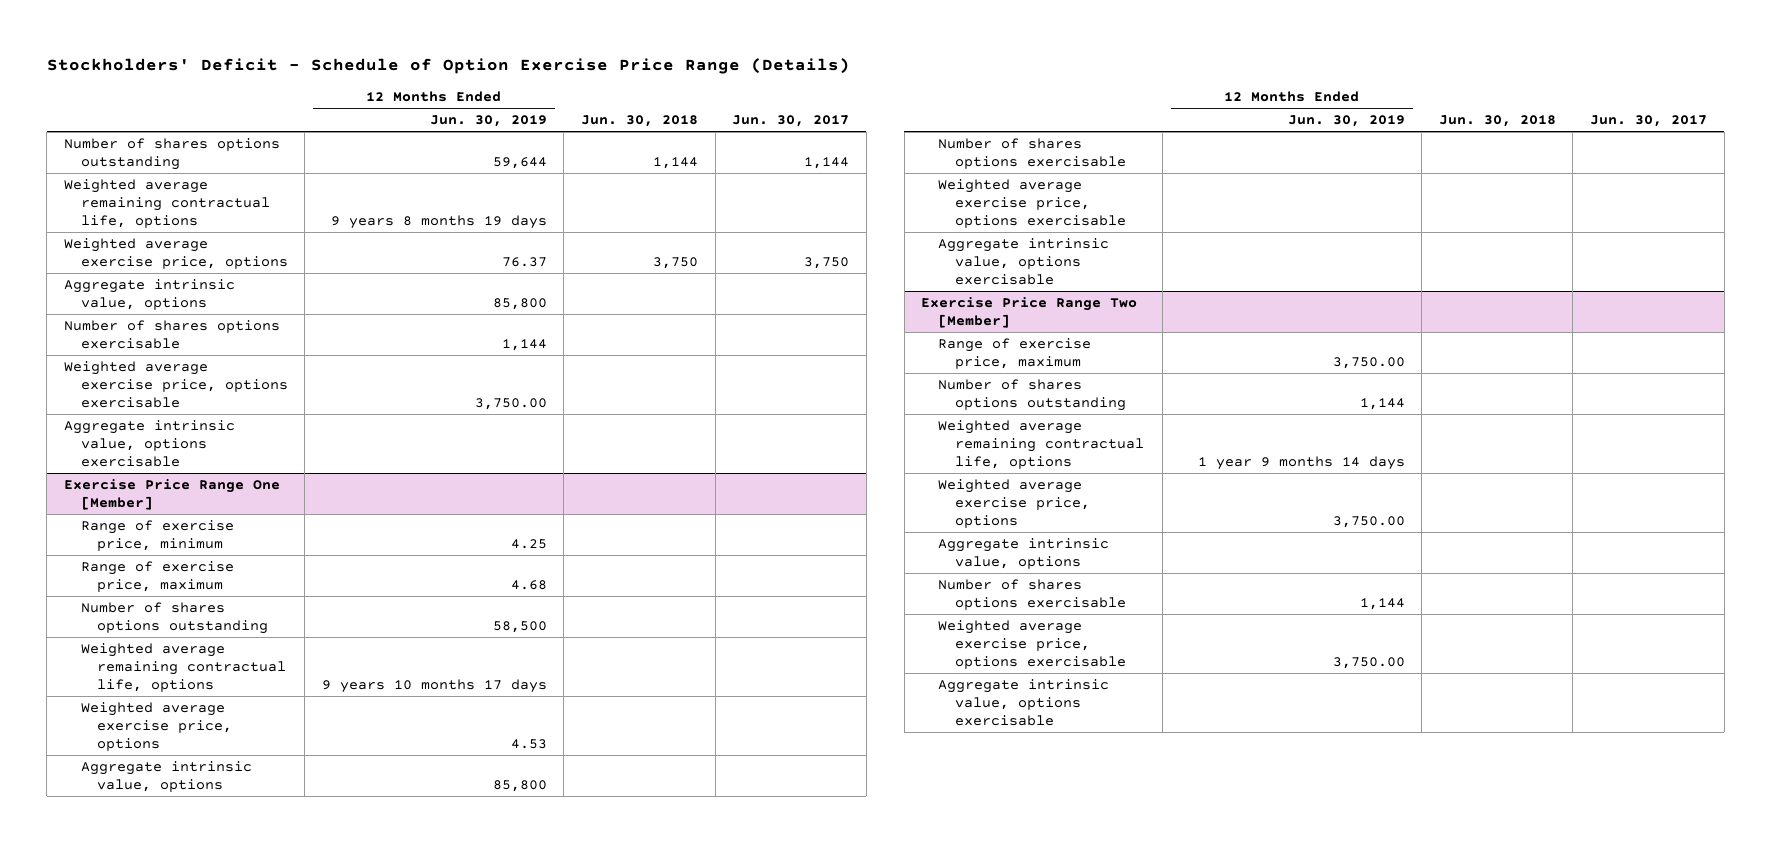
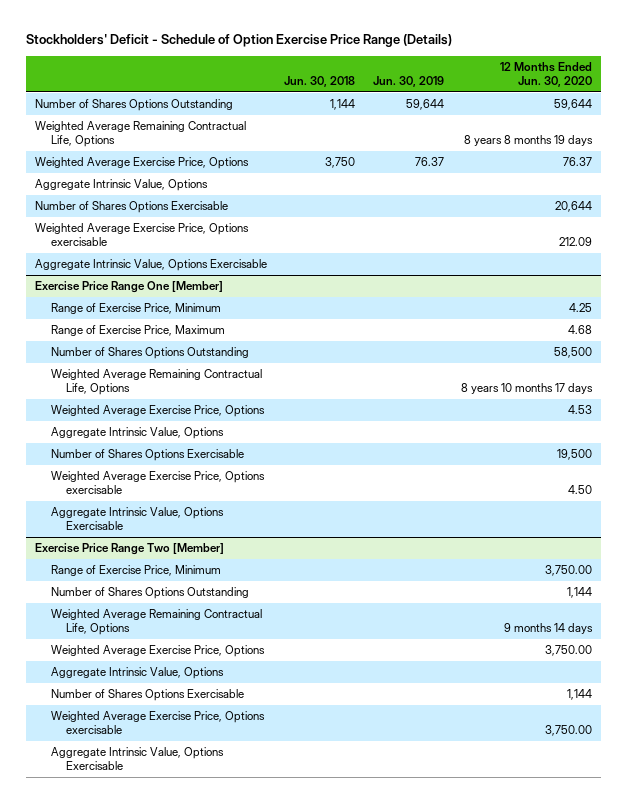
- | 12 Months Ended Jun. 30, 2019 | Jun. 30, 2018 | Jun. 30, 2017
+ | Jun. 30, 2018 | Jun. 30, 2019 | 12 Months Ended Jun. 30, 2020
- Number of shares options outstanding | 59,644 | 1,144 | 1,144
- Weighted average remaining contractual life, options | 9 years 8 months 19 days | |
- Weighted average exercise price, options | 76.37 | 3,750 | 3,750
- Aggregate intrinsic value, options | 85,800 | |
- Number of shares options exercisable | 1,144 | |
- Weighted average exercise price, options exercisable | 3,750.00 | |
- Aggregate intrinsic value, options exercisable
+ Number of Shares Options Outstanding | 1,144 | 59,644 | 59,644
+ Weighted Average Remaining Contractual Life, Options | | | 8 years 8 months 19 days
+ Weighted Average Exercise Price, Options | 3,750 | 76.37 | 76.37
+ Aggregate Intrinsic Value, Options
+ Number of Shares Options Exercisable | | | 20,644
+ Weighted Average Exercise Price, Options exercisable | | | 212.09
+ Aggregate Intrinsic Value, Options Exercisable
@ Exercise Price Range One [Member]
- Range of exercise price, minimum | 4.25 | |
- Range of exercise price, maximum | 4.68 | |
- Number of shares options outstanding | 58,500 | |
- Weighted average remaining contractual life, options | 9 years 10 months 17 days | |
- Weighted average exercise price, options | 4.53 | |
- Aggregate intrinsic value, options | 85,800 | |
- Number of shares options exercisable
- Weighted average exercise price, options exercisable
- Aggregate intrinsic value, options exercisable
+ Range of Exercise Price, Minimum | | | 4.25
+ Range of Exercise Price, Maximum | | | 4.68
+ Number of Shares Options Outstanding | | | 58,500
+ Weighted Average Remaining Contractual Life, Options | | | 8 years 10 months 17 days
+ Weighted Average Exercise Price, Options | | | 4.53
+ Aggregate Intrinsic Value, Options
+ Number of Shares Options Exercisable | | | 19,500
+ Weighted Average Exercise Price, Options exercisable | | | 4.50
+ Aggregate Intrinsic Value, Options Exercisable
@ Exercise Price Range Two [Member]
- Range of exercise price, maximum | 3,750.00 | |
- Number of shares options outstanding | 1,144 | |
- Weighted average remaining contractual life, options | 1 year 9 months 14 days | |
- Weighted average exercise price, options | 3,750.00 | |
- Aggregate intrinsic value, options
- Number of shares options exercisable | 1,144 | |
- Weighted average exercise price, options exercisable | 3,750.00 | |
- Aggregate intrinsic value, options exercisable
+ Range of Exercise Price, Minimum | | | 3,750.00
+ Number of Shares Options Outstanding | | | 1,144
+ Weighted Average Remaining Contractual Life, Options | | | 9 months 14 days
+ Weighted Average Exercise Price, Options | | | 3,750.00
+ Aggregate Intrinsic Value, Options
+ Number of Shares Options Exercisable | | | 1,144
+ Weighted Average Exercise Price, Options exercisable | | | 3,750.00
+ Aggregate Intrinsic Value, Options Exercisable

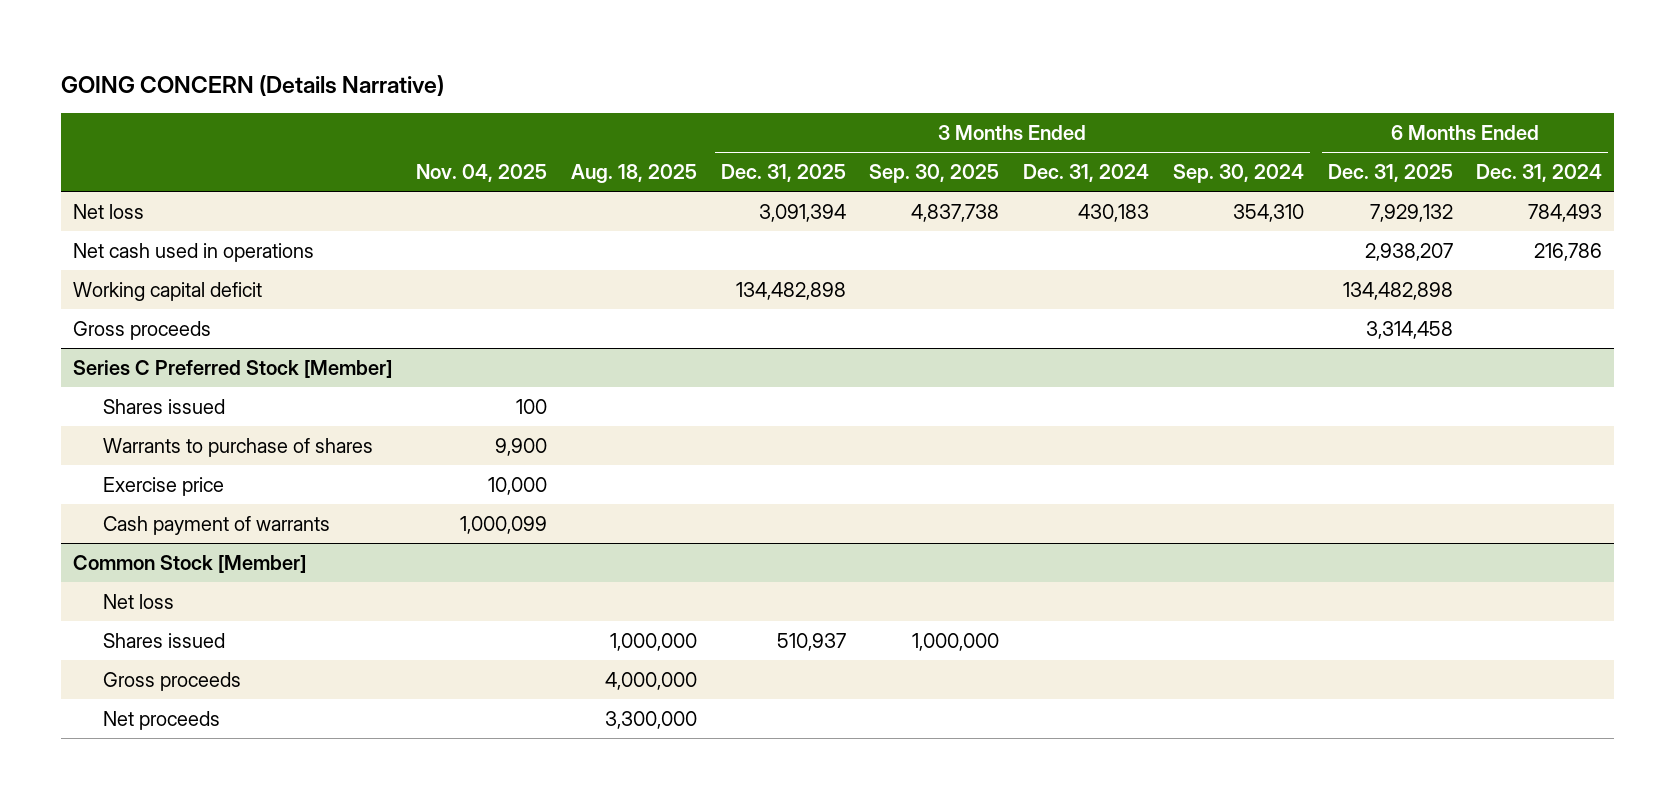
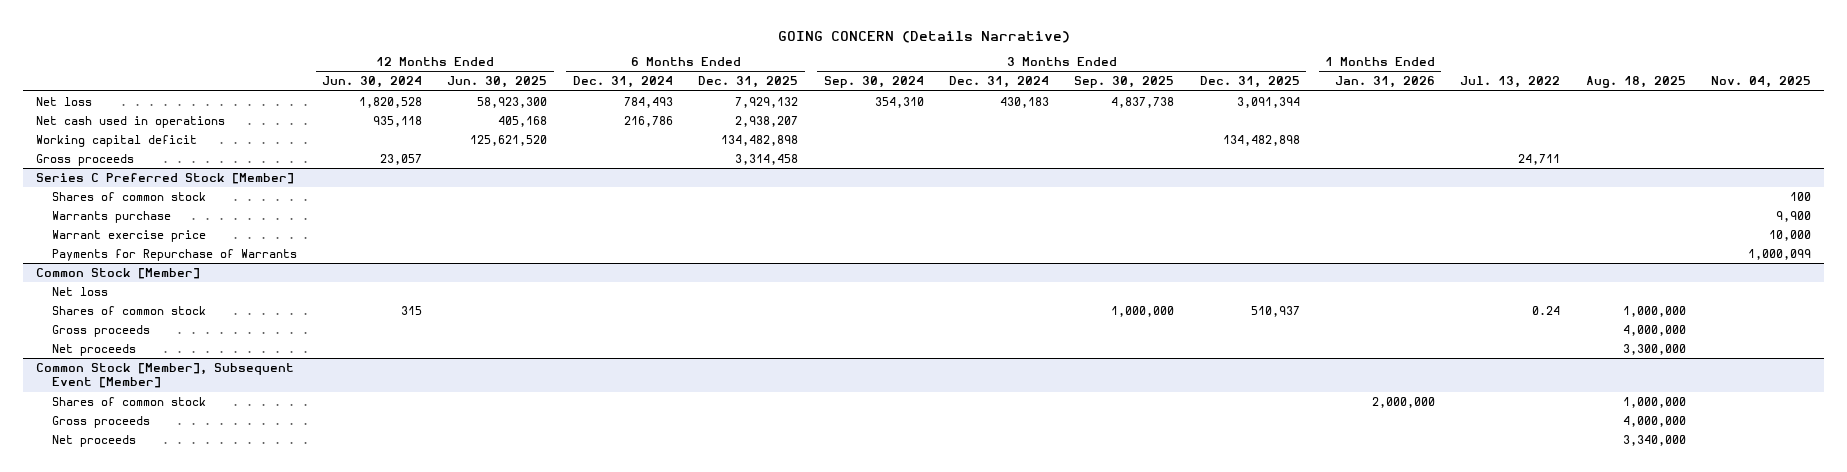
- | Nov. 04, 2025 | Aug. 18, 2025 | 3 Months Ended Dec. 31, 2025 | 3 Months Ended Sep. 30, 2025 | 3 Months Ended Dec. 31, 2024 | 3 Months Ended Sep. 30, 2024 | 6 Months Ended Dec. 31, 2025 | 6 Months Ended Dec. 31, 2024
+ | 12 Months Ended Jun. 30, 2024 | 12 Months Ended Jun. 30, 2025 | 6 Months Ended Dec. 31, 2024 | 6 Months Ended Dec. 31, 2025 | 3 Months Ended Sep. 30, 2024 | 3 Months Ended Dec. 31, 2024 | 3 Months Ended Sep. 30, 2025 | 3 Months Ended Dec. 31, 2025 | 1 Months Ended Jan. 31, 2026 | Jul. 13, 2022 | Aug. 18, 2025 | Nov. 04, 2025
@ Series C Preferred Stock [Member]
- Shares issued | 100 | | | | | | |
- Warrants to purchase of shares | 9,900 | | | | | | |
- Exercise price | 10,000 | | | | | | |
- Cash payment of warrants | 1,000,099 | | | | | | |
+ Shares of common stock | | | | | | | | | | | | 100
+ Warrants purchase | | | | | | | | | | | | 9,900
+ Warrant exercise price | | | | | | | | | | | | 10,000
+ Payments for Repurchase of Warrants | | | | | | | | | | | | 1,000,099
@ Common Stock [Member]
- Shares issued | | 1,000,000 | 510,937 | 1,000,000 | | | |
+ Shares of common stock | 315 | | | | | | 1,000,000 | 510,937 | | 0.24 | 1,000,000 |
+ Common Stock [Member], Subsequent Event [Member]
+ Shares of common stock | | | | | | | | | 2,000,000 | | 1,000,000 |
+ Gross proceeds | | | | | | | | | | | 4,000,000 |
+ Net proceeds | | | | | | | | | | | 3,340,000 |

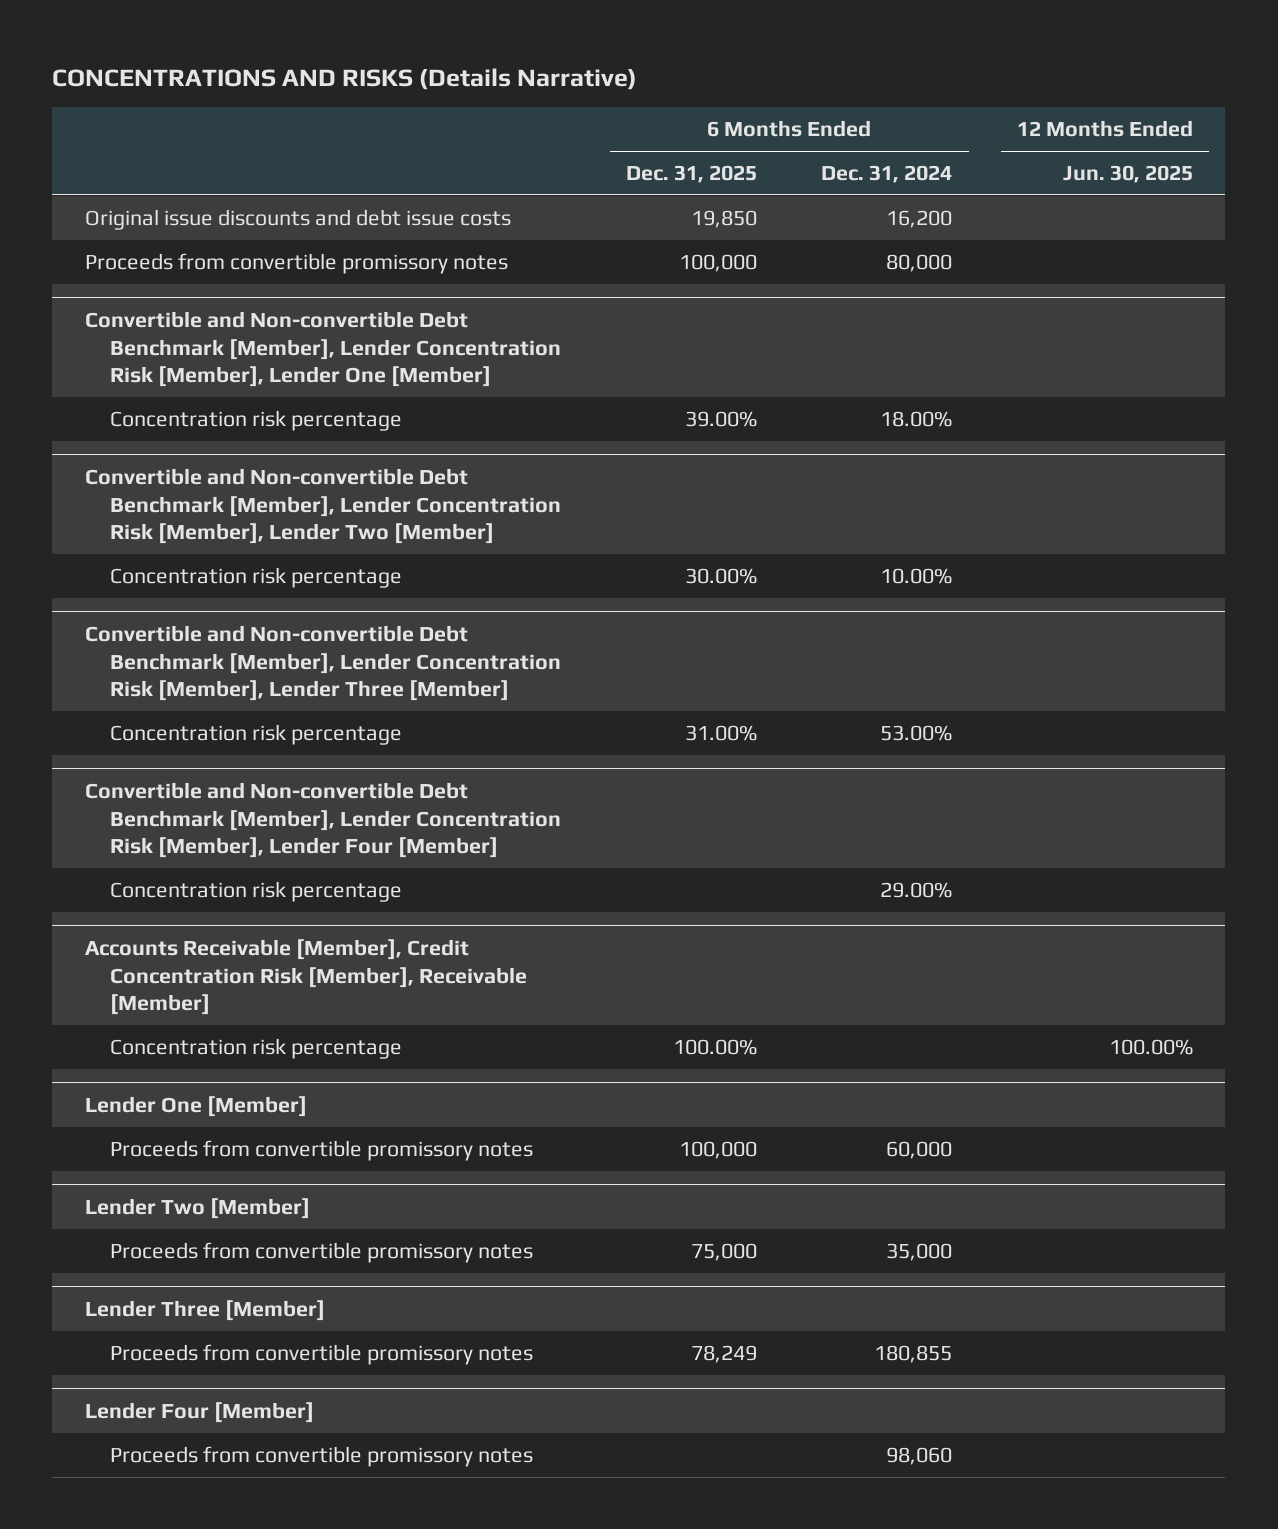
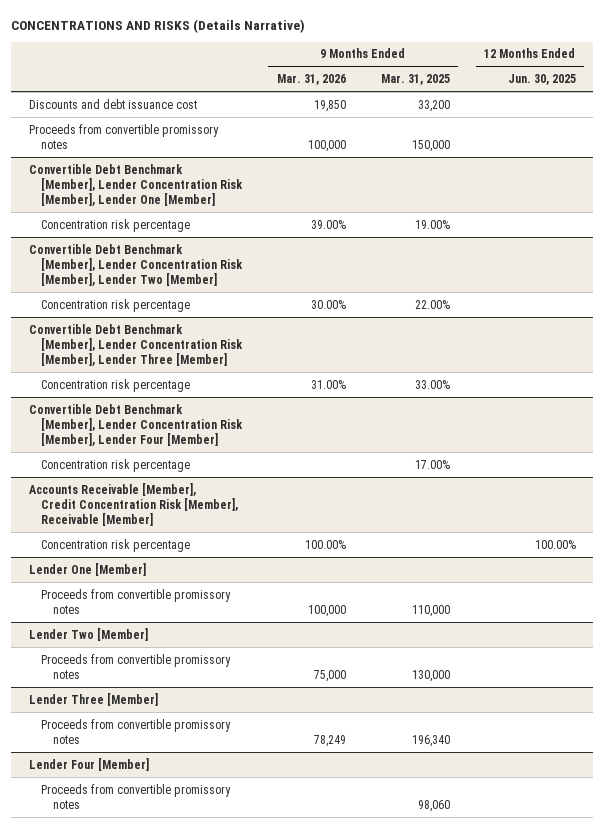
- | 6 Months Ended Dec. 31, 2025 | 6 Months Ended Dec. 31, 2024 | 12 Months Ended Jun. 30, 2025
+ | 9 Months Ended Mar. 31, 2026 | 9 Months Ended Mar. 31, 2025 | 12 Months Ended Jun. 30, 2025
- Original issue discounts and debt issue costs | 19,850 | 16,200 |
+ Discounts and debt issuance cost | 19,850 | 33,200 |
- Convertible and Non-convertible Debt Benchmark [Member], Lender Concentration Risk [Member], Lender One [Member]
+ Convertible Debt Benchmark [Member], Lender Concentration Risk [Member], Lender One [Member]
- Convertible and Non-convertible Debt Benchmark [Member], Lender Concentration Risk [Member], Lender Two [Member]
+ Convertible Debt Benchmark [Member], Lender Concentration Risk [Member], Lender Two [Member]
- Convertible and Non-convertible Debt Benchmark [Member], Lender Concentration Risk [Member], Lender Three [Member]
+ Convertible Debt Benchmark [Member], Lender Concentration Risk [Member], Lender Three [Member]
- Convertible and Non-convertible Debt Benchmark [Member], Lender Concentration Risk [Member], Lender Four [Member]
+ Convertible Debt Benchmark [Member], Lender Concentration Risk [Member], Lender Four [Member]

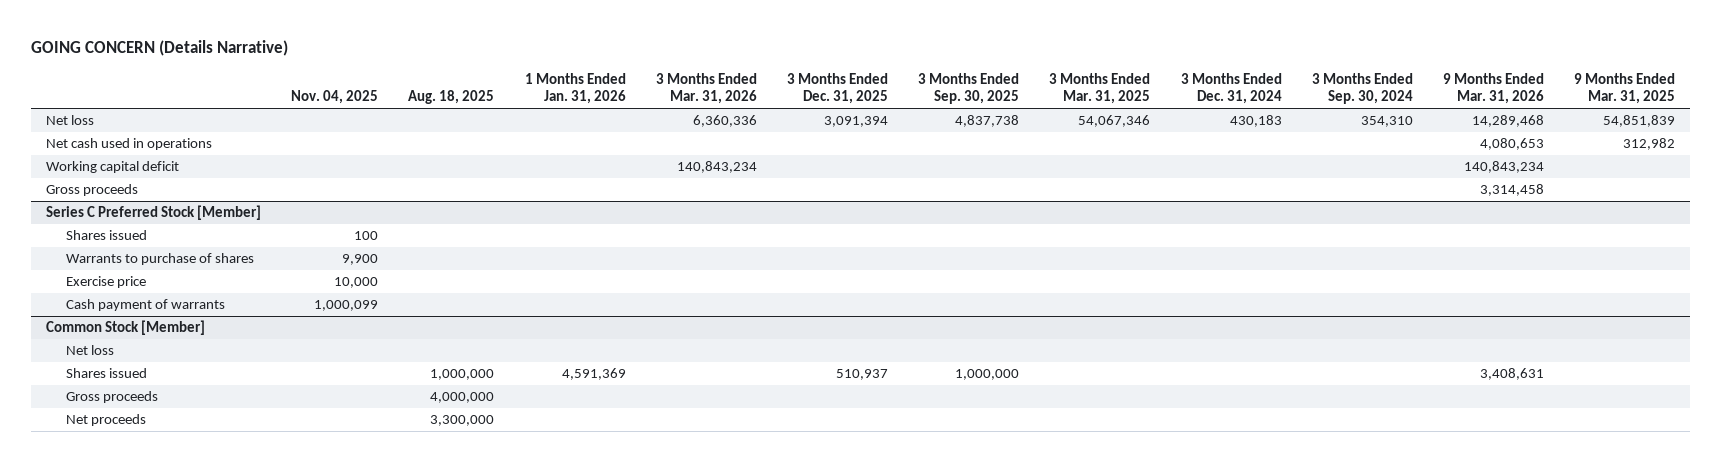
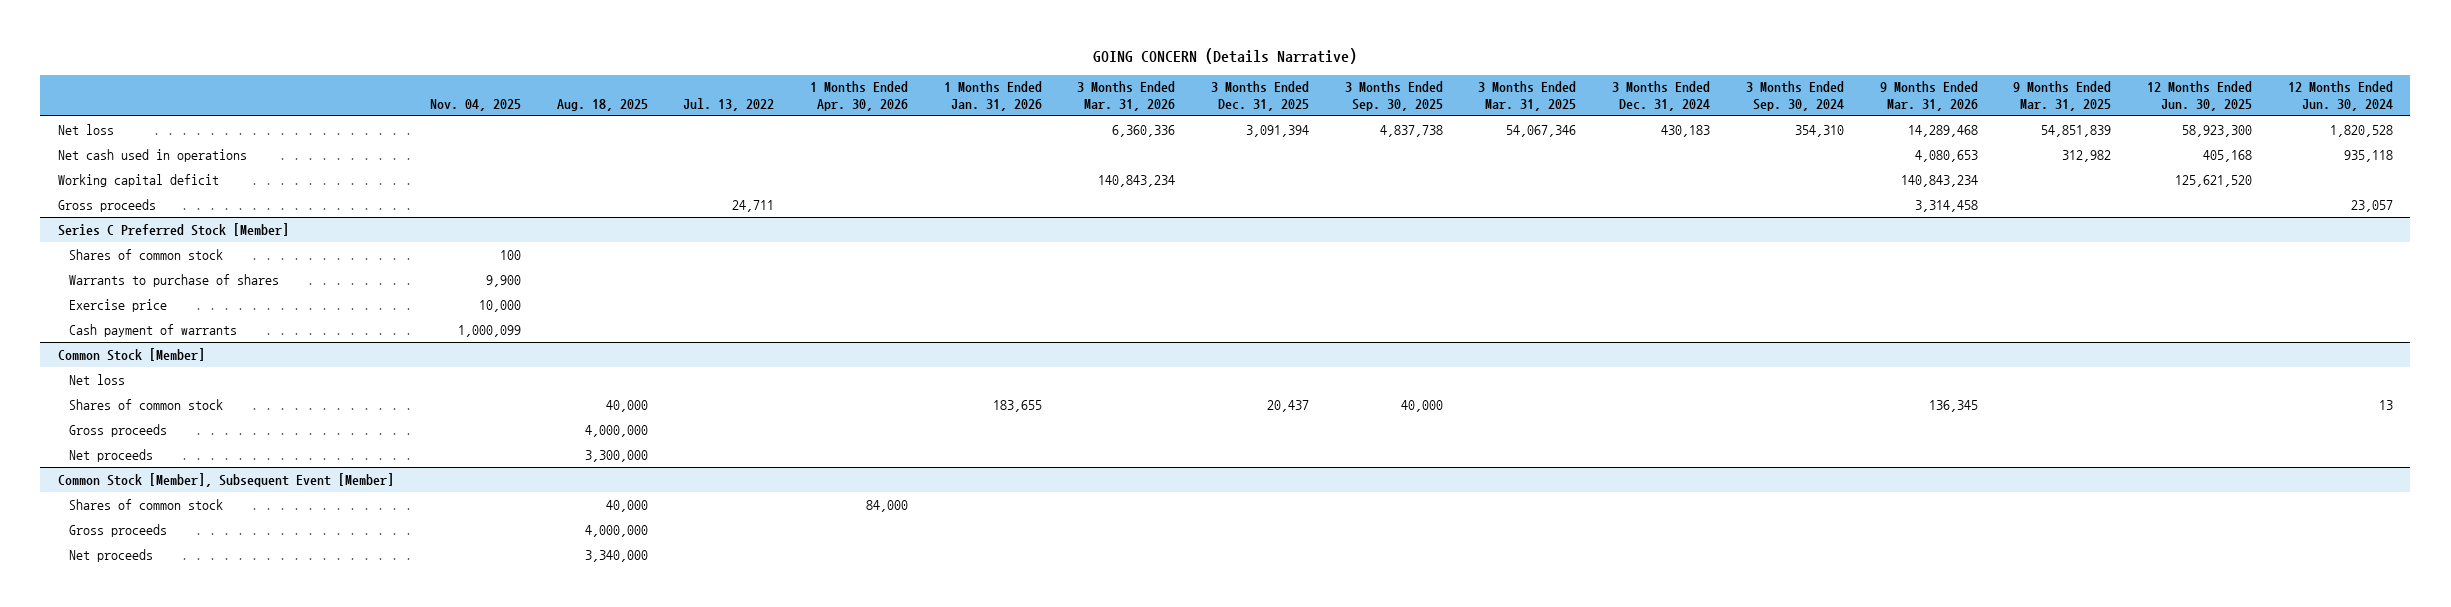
- | Nov. 04, 2025 | Aug. 18, 2025 | 1 Months Ended Jan. 31, 2026 | 3 Months Ended Mar. 31, 2026 | 3 Months Ended Dec. 31, 2025 | 3 Months Ended Sep. 30, 2025 | 3 Months Ended Mar. 31, 2025 | 3 Months Ended Dec. 31, 2024 | 3 Months Ended Sep. 30, 2024 | 9 Months Ended Mar. 31, 2026 | 9 Months Ended Mar. 31, 2025
+ | Nov. 04, 2025 | Aug. 18, 2025 | Jul. 13, 2022 | 1 Months Ended Apr. 30, 2026 | 1 Months Ended Jan. 31, 2026 | 3 Months Ended Mar. 31, 2026 | 3 Months Ended Dec. 31, 2025 | 3 Months Ended Sep. 30, 2025 | 3 Months Ended Mar. 31, 2025 | 3 Months Ended Dec. 31, 2024 | 3 Months Ended Sep. 30, 2024 | 9 Months Ended Mar. 31, 2026 | 9 Months Ended Mar. 31, 2025 | 12 Months Ended Jun. 30, 2025 | 12 Months Ended Jun. 30, 2024
@ Series C Preferred Stock [Member]
- Shares issued | 100 | | | | | | | | | |
+ Shares of common stock | 100 | | | | | | | | | | | | | |
@ Common Stock [Member]
- Shares issued | | 1,000,000 | 4,591,369 | | 510,937 | 1,000,000 | | | | 3,408,631 |
+ Shares of common stock | | 40,000 | | | 183,655 | | 20,437 | 40,000 | | | | 136,345 | | | 13
+ Common Stock [Member], Subsequent Event [Member]
+ Shares of common stock | | 40,000 | | 84,000 | | | | | | | | | | |
+ Gross proceeds | | 4,000,000 | | | | | | | | | | | | |
+ Net proceeds | | 3,340,000 | | | | | | | | | | | | |

